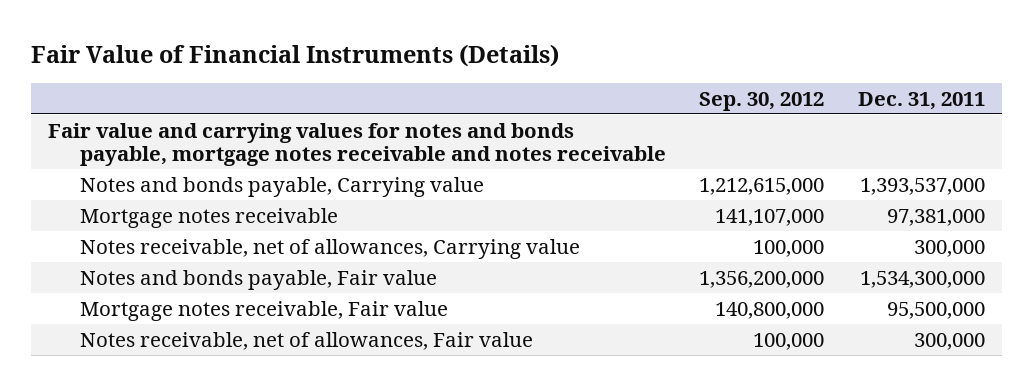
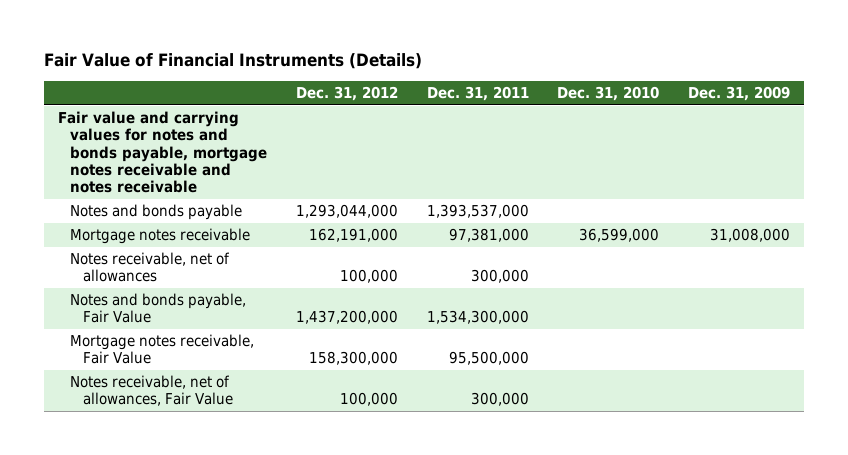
- | Sep. 30, 2012 | Dec. 31, 2011
+ | Dec. 31, 2012 | Dec. 31, 2011 | Dec. 31, 2010 | Dec. 31, 2009
- Notes and bonds payable, Carrying value | 1,212,615,000 | 1,393,537,000
+ Notes and bonds payable | 1,293,044,000 | 1,393,537,000 | |
- Notes receivable, net of allowances, Carrying value | 100,000 | 300,000
- Notes and bonds payable, Fair value | 1,356,200,000 | 1,534,300,000
- Mortgage notes receivable, Fair value | 140,800,000 | 95,500,000
- Notes receivable, net of allowances, Fair value | 100,000 | 300,000
+ Notes receivable, net of allowances | 100,000 | 300,000 | |
+ Notes and bonds payable, Fair Value | 1,437,200,000 | 1,534,300,000 | |
+ Mortgage notes receivable, Fair Value | 158,300,000 | 95,500,000 | |
+ Notes receivable, net of allowances, Fair Value | 100,000 | 300,000 | |

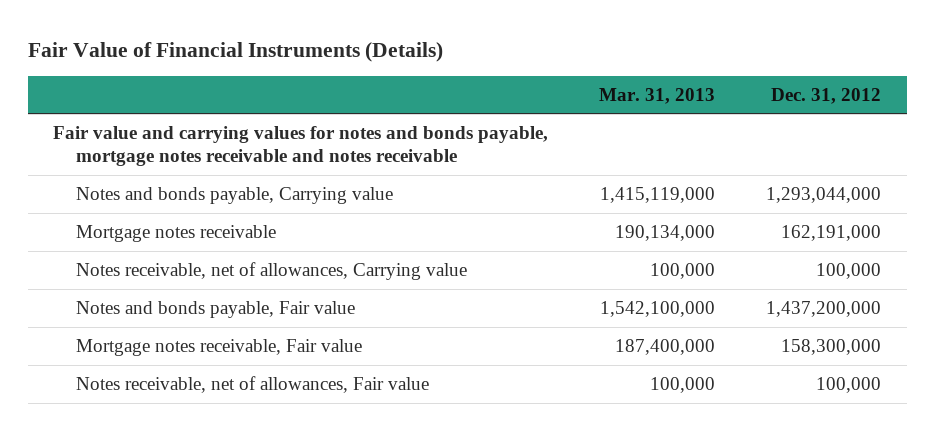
- | Dec. 31, 2012 | Dec. 31, 2011 | Dec. 31, 2010 | Dec. 31, 2009
+ | Mar. 31, 2013 | Dec. 31, 2012
- Notes and bonds payable | 1,293,044,000 | 1,393,537,000 | |
+ Notes and bonds payable, Carrying value | 1,415,119,000 | 1,293,044,000
- Notes receivable, net of allowances | 100,000 | 300,000 | |
- Notes and bonds payable, Fair Value | 1,437,200,000 | 1,534,300,000 | |
- Mortgage notes receivable, Fair Value | 158,300,000 | 95,500,000 | |
- Notes receivable, net of allowances, Fair Value | 100,000 | 300,000 | |
+ Notes receivable, net of allowances, Carrying value | 100,000 | 100,000
+ Notes and bonds payable, Fair value | 1,542,100,000 | 1,437,200,000
+ Mortgage notes receivable, Fair value | 187,400,000 | 158,300,000
+ Notes receivable, net of allowances, Fair value | 100,000 | 100,000

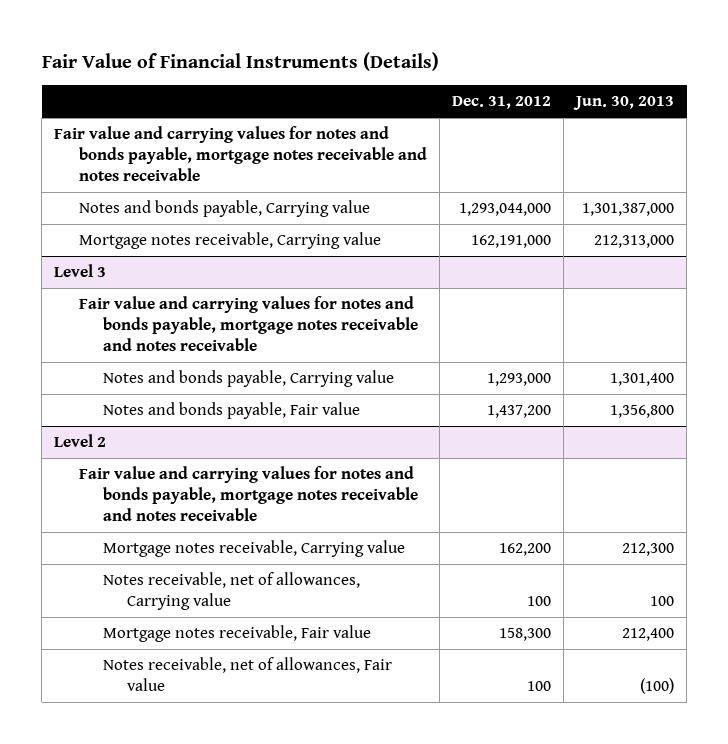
- | Mar. 31, 2013 | Dec. 31, 2012
+ | Dec. 31, 2012 | Jun. 30, 2013
- Mortgage notes receivable | 190,134,000 | 162,191,000
- Notes receivable, net of allowances, Carrying value | 100,000 | 100,000
- Notes and bonds payable, Fair value | 1,542,100,000 | 1,437,200,000
- Mortgage notes receivable, Fair value | 187,400,000 | 158,300,000
- Notes receivable, net of allowances, Fair value | 100,000 | 100,000
+ Mortgage notes receivable, Carrying value | 162,191,000 | 212,313,000
+ Level 3
+ Fair value and carrying values for notes and bonds payable, mortgage notes receivable and notes receivable
+ Notes and bonds payable, Carrying value | 1,293,000 | 1,301,400
+ Notes and bonds payable, Fair value | 1,437,200 | 1,356,800
+ Level 2
+ Fair value and carrying values for notes and bonds payable, mortgage notes receivable and notes receivable
+ Mortgage notes receivable, Carrying value | 162,200 | 212,300
+ Notes receivable, net of allowances, Carrying value | 100 | 100
+ Mortgage notes receivable, Fair value | 158,300 | 212,400
+ Notes receivable, net of allowances, Fair value | 100 | (100)

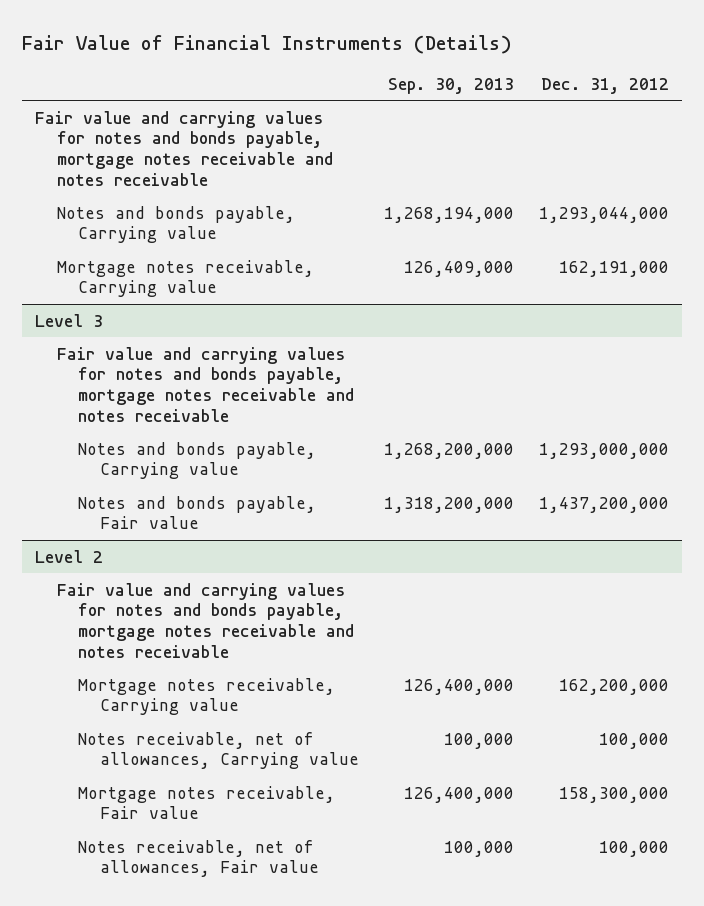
- | Dec. 31, 2012 | Jun. 30, 2013
+ | Sep. 30, 2013 | Dec. 31, 2012
@ Level 3
- Notes and bonds payable, Carrying value | 1,293,000 | 1,301,400
- Notes and bonds payable, Fair value | 1,437,200 | 1,356,800
+ Notes and bonds payable, Carrying value | 1,268,200,000 | 1,293,000,000
+ Notes and bonds payable, Fair value | 1,318,200,000 | 1,437,200,000
@ Level 2
- Mortgage notes receivable, Carrying value | 162,200 | 212,300
- Notes receivable, net of allowances, Carrying value | 100 | 100
- Mortgage notes receivable, Fair value | 158,300 | 212,400
- Notes receivable, net of allowances, Fair value | 100 | (100)
+ Mortgage notes receivable, Carrying value | 126,400,000 | 162,200,000
+ Notes receivable, net of allowances, Carrying value | 100,000 | 100,000
+ Mortgage notes receivable, Fair value | 126,400,000 | 158,300,000
+ Notes receivable, net of allowances, Fair value | 100,000 | 100,000

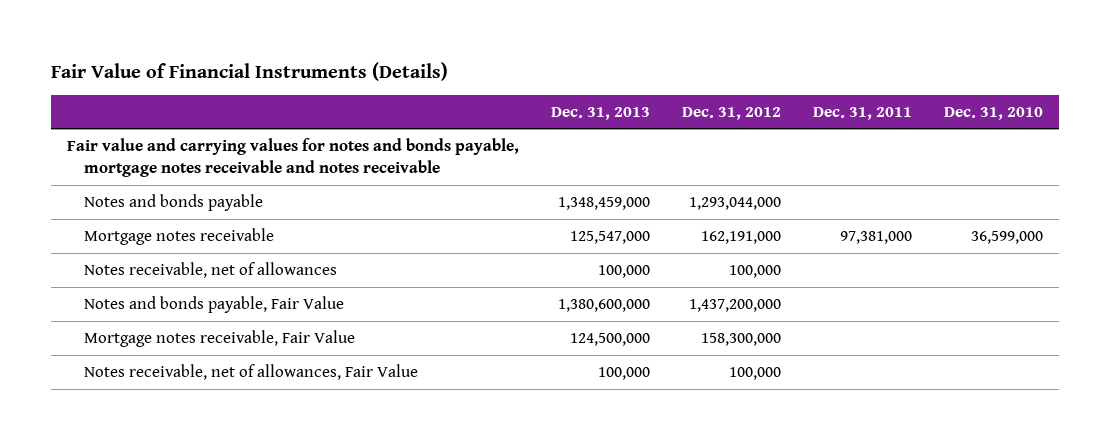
- | Sep. 30, 2013 | Dec. 31, 2012
+ | Dec. 31, 2013 | Dec. 31, 2012 | Dec. 31, 2011 | Dec. 31, 2010
- Notes and bonds payable, Carrying value | 1,268,194,000 | 1,293,044,000
- Mortgage notes receivable, Carrying value | 126,409,000 | 162,191,000
- Level 3
- Fair value and carrying values for notes and bonds payable, mortgage notes receivable and notes receivable
- Notes and bonds payable, Carrying value | 1,268,200,000 | 1,293,000,000
- Notes and bonds payable, Fair value | 1,318,200,000 | 1,437,200,000
- Level 2
- Fair value and carrying values for notes and bonds payable, mortgage notes receivable and notes receivable
- Mortgage notes receivable, Carrying value | 126,400,000 | 162,200,000
- Notes receivable, net of allowances, Carrying value | 100,000 | 100,000
- Mortgage notes receivable, Fair value | 126,400,000 | 158,300,000
- Notes receivable, net of allowances, Fair value | 100,000 | 100,000
+ Notes and bonds payable | 1,348,459,000 | 1,293,044,000 | |
+ Mortgage notes receivable | 125,547,000 | 162,191,000 | 97,381,000 | 36,599,000
+ Notes receivable, net of allowances | 100,000 | 100,000 | |
+ Notes and bonds payable, Fair Value | 1,380,600,000 | 1,437,200,000 | |
+ Mortgage notes receivable, Fair Value | 124,500,000 | 158,300,000 | |
+ Notes receivable, net of allowances, Fair Value | 100,000 | 100,000 | |

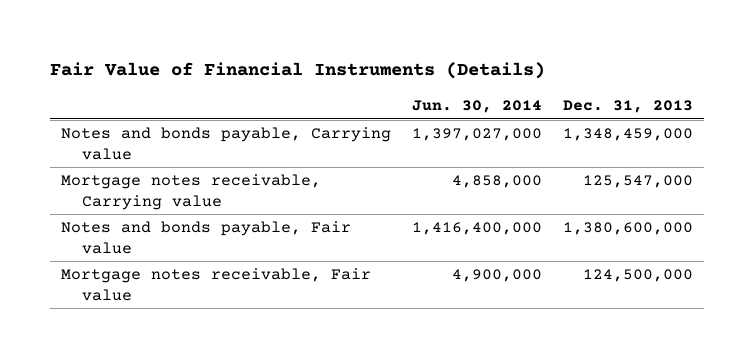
- | Dec. 31, 2013 | Dec. 31, 2012 | Dec. 31, 2011 | Dec. 31, 2010
+ | Jun. 30, 2014 | Dec. 31, 2013
- Fair value and carrying values for notes and bonds payable, mortgage notes receivable and notes receivable
- Notes and bonds payable | 1,348,459,000 | 1,293,044,000 | |
- Mortgage notes receivable | 125,547,000 | 162,191,000 | 97,381,000 | 36,599,000
- Notes receivable, net of allowances | 100,000 | 100,000 | |
- Notes and bonds payable, Fair Value | 1,380,600,000 | 1,437,200,000 | |
- Mortgage notes receivable, Fair Value | 124,500,000 | 158,300,000 | |
- Notes receivable, net of allowances, Fair Value | 100,000 | 100,000 | |
+ Notes and bonds payable, Carrying value | 1,397,027,000 | 1,348,459,000
+ Mortgage notes receivable, Carrying value | 4,858,000 | 125,547,000
+ Notes and bonds payable, Fair value | 1,416,400,000 | 1,380,600,000
+ Mortgage notes receivable, Fair value | 4,900,000 | 124,500,000

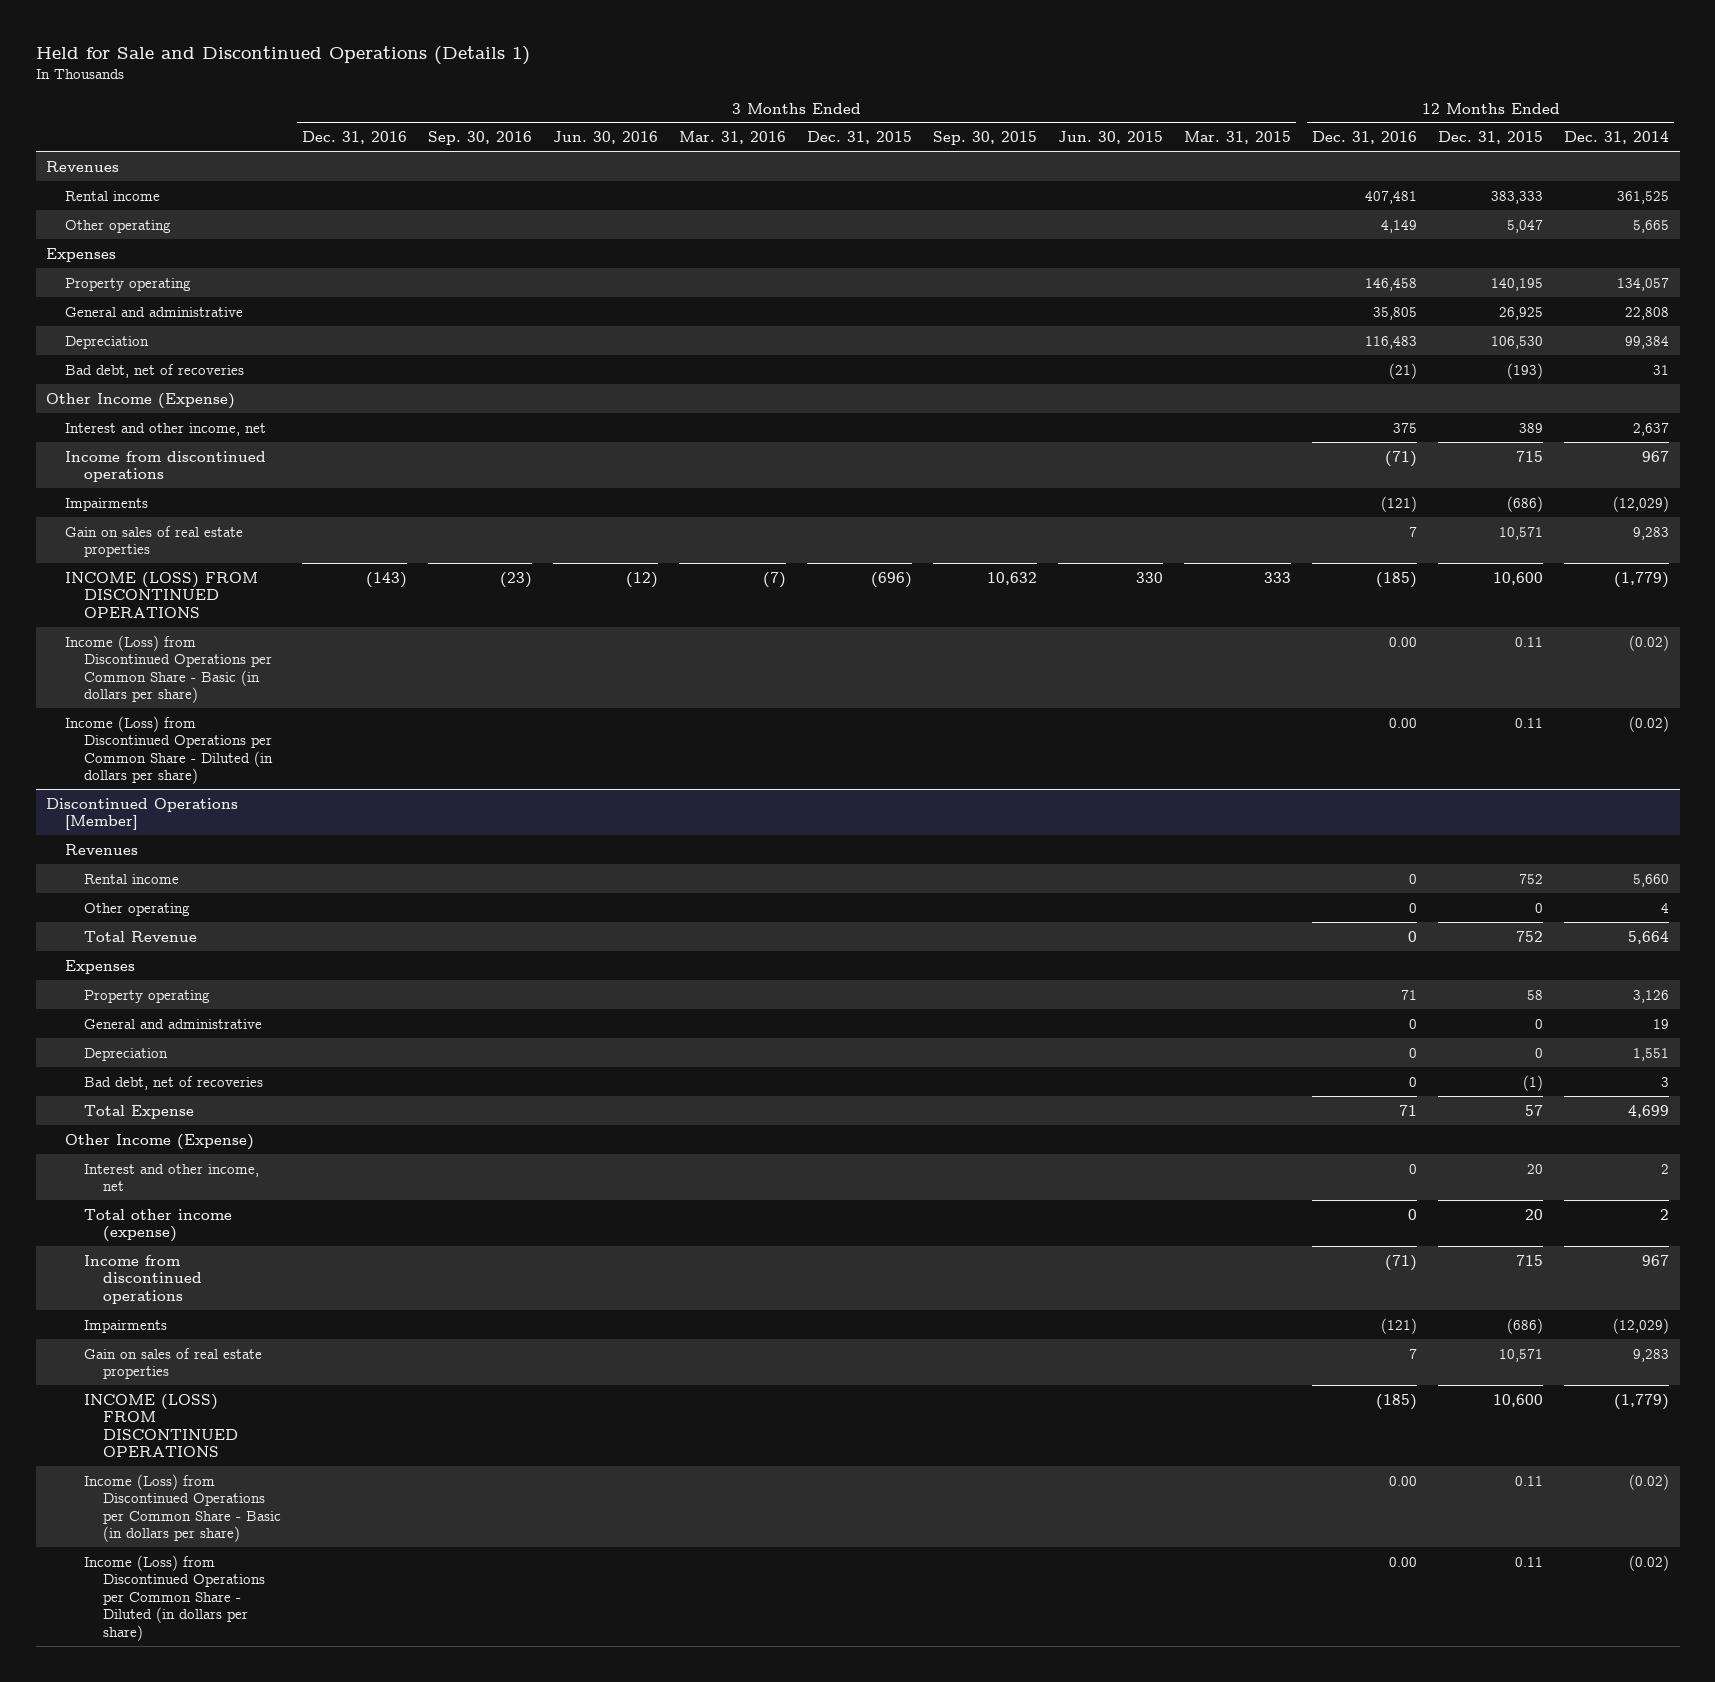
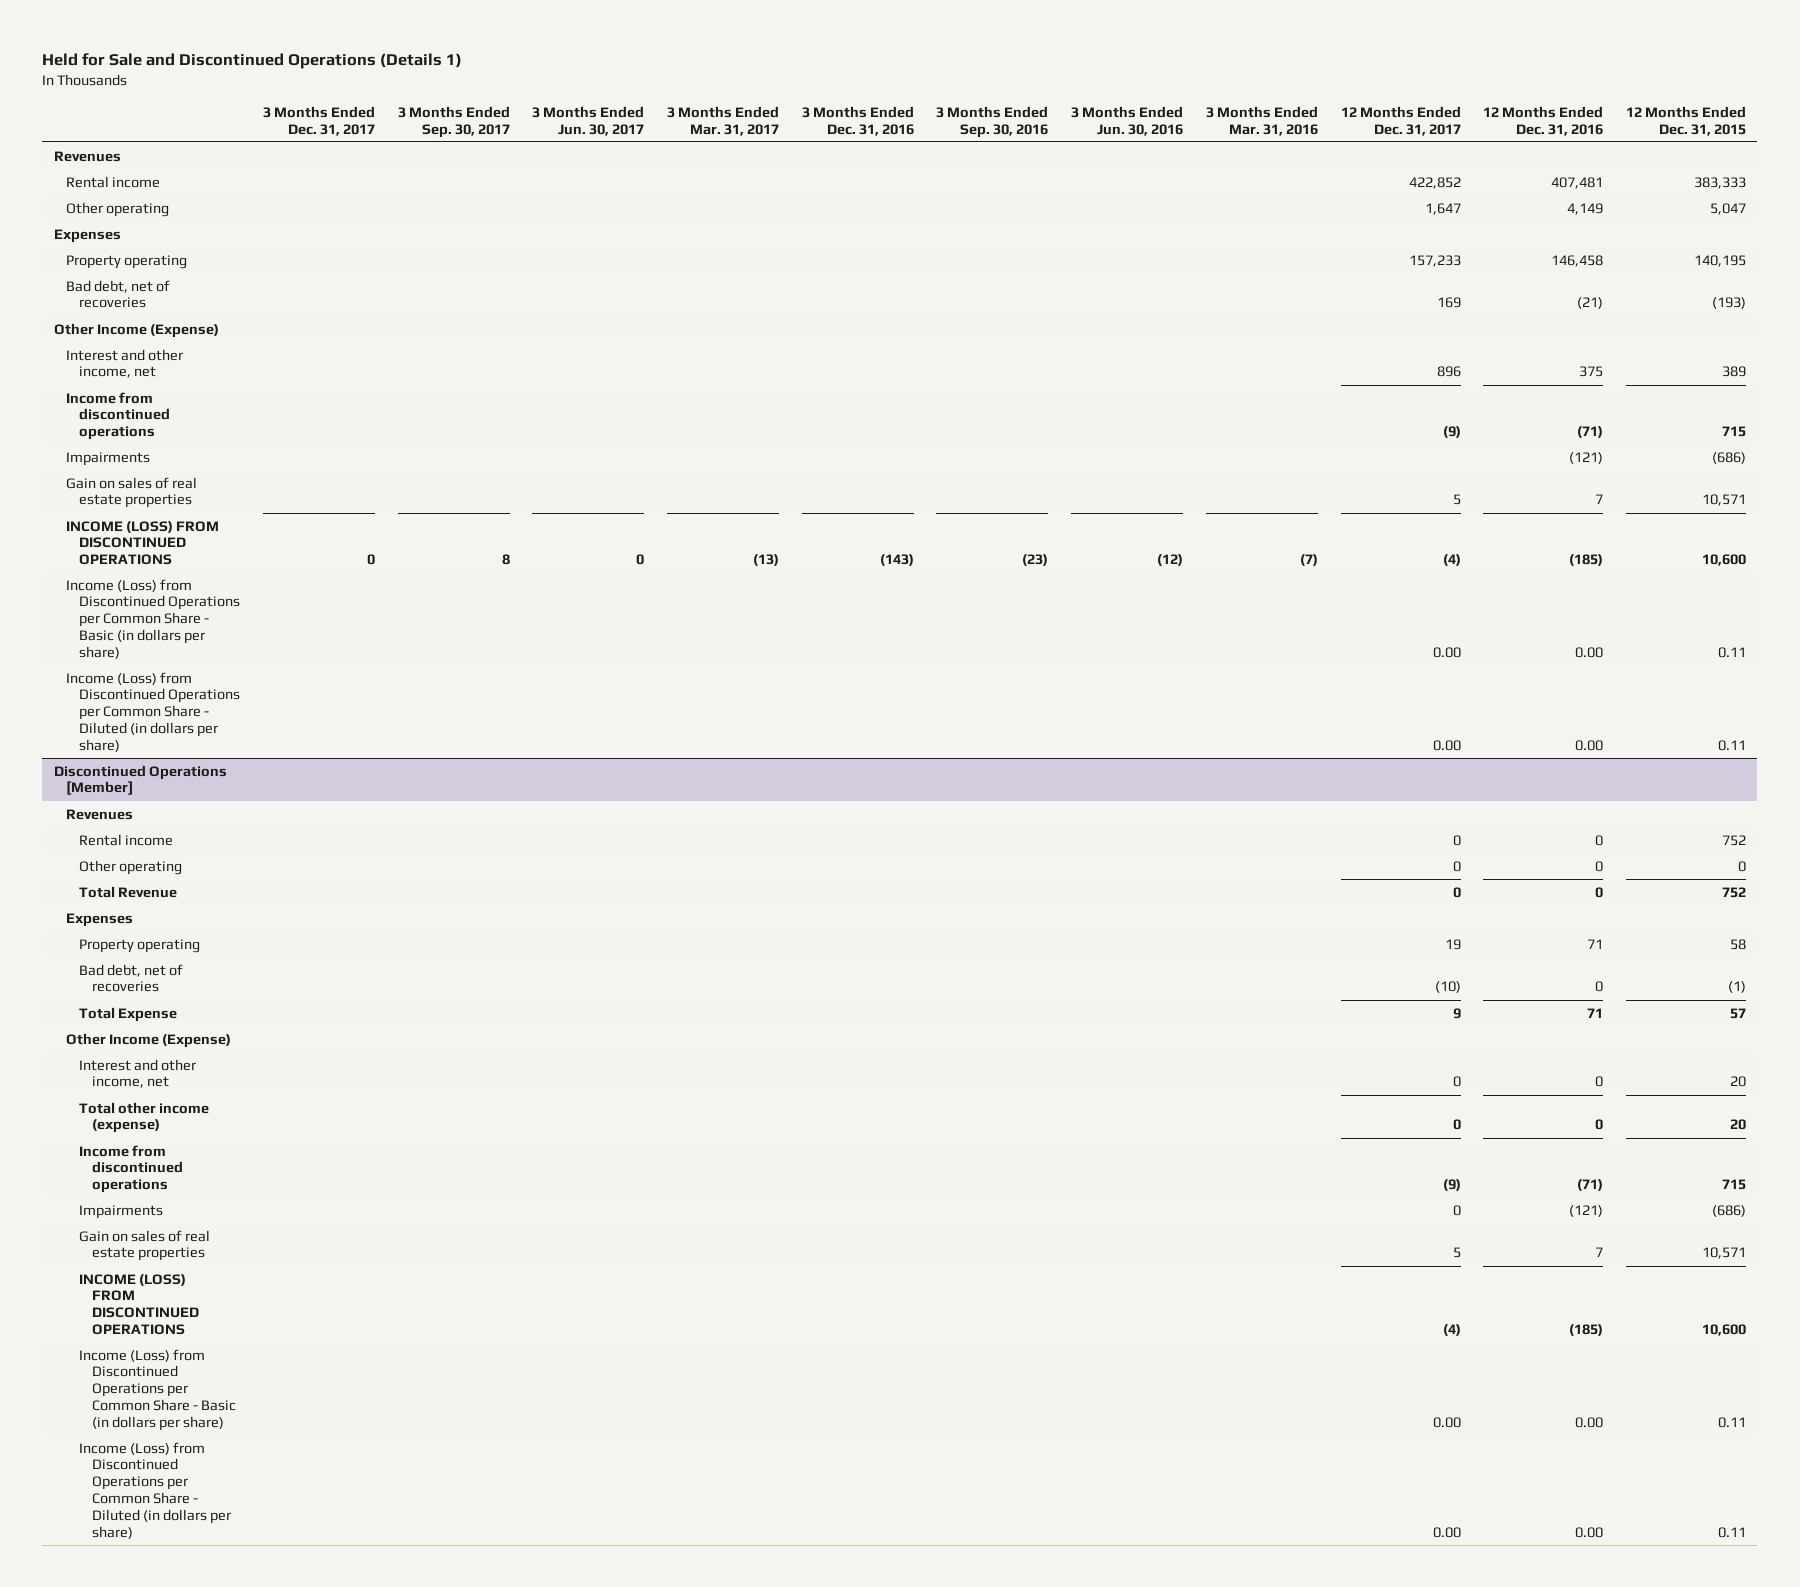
- | 3 Months Ended Dec. 31, 2016 | 3 Months Ended Sep. 30, 2016 | 3 Months Ended Jun. 30, 2016 | 3 Months Ended Mar. 31, 2016 | 3 Months Ended Dec. 31, 2015 | 3 Months Ended Sep. 30, 2015 | 3 Months Ended Jun. 30, 2015 | 3 Months Ended Mar. 31, 2015 | 12 Months Ended Dec. 31, 2016 | 12 Months Ended Dec. 31, 2015 | 12 Months Ended Dec. 31, 2014
+ | 3 Months Ended Dec. 31, 2017 | 3 Months Ended Sep. 30, 2017 | 3 Months Ended Jun. 30, 2017 | 3 Months Ended Mar. 31, 2017 | 3 Months Ended Dec. 31, 2016 | 3 Months Ended Sep. 30, 2016 | 3 Months Ended Jun. 30, 2016 | 3 Months Ended Mar. 31, 2016 | 12 Months Ended Dec. 31, 2017 | 12 Months Ended Dec. 31, 2016 | 12 Months Ended Dec. 31, 2015
- General and administrative | | | | | | | | | 35,805 | 26,925 | 22,808
- Depreciation | | | | | | | | | 116,483 | 106,530 | 99,384
@ Discontinued Operations [Member]
- General and administrative | | | | | | | | | 0 | 0 | 19
- Depreciation | | | | | | | | | 0 | 0 | 1,551

